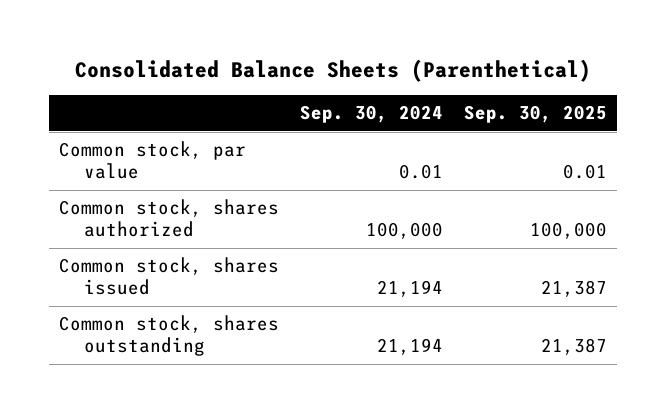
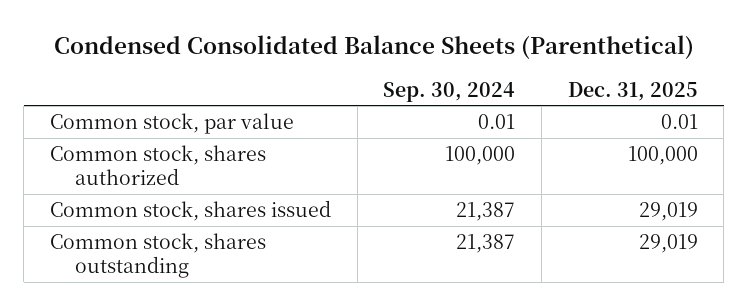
- Consolidated Balance Sheets (Parenthetical)
+ Condensed Consolidated Balance Sheets (Parenthetical)
- | Sep. 30, 2024 | Sep. 30, 2025
+ | Sep. 30, 2024 | Dec. 31, 2025
- Common stock, shares issued | 21,194 | 21,387
- Common stock, shares outstanding | 21,194 | 21,387
+ Common stock, shares issued | 21,387 | 29,019
+ Common stock, shares outstanding | 21,387 | 29,019

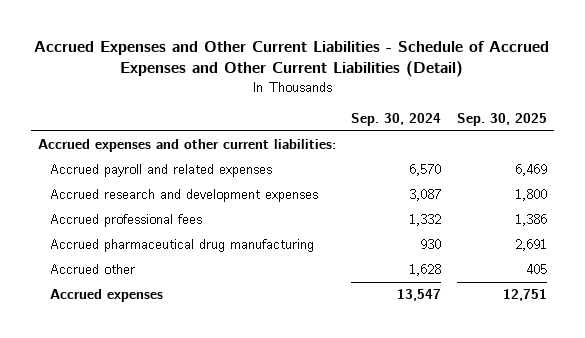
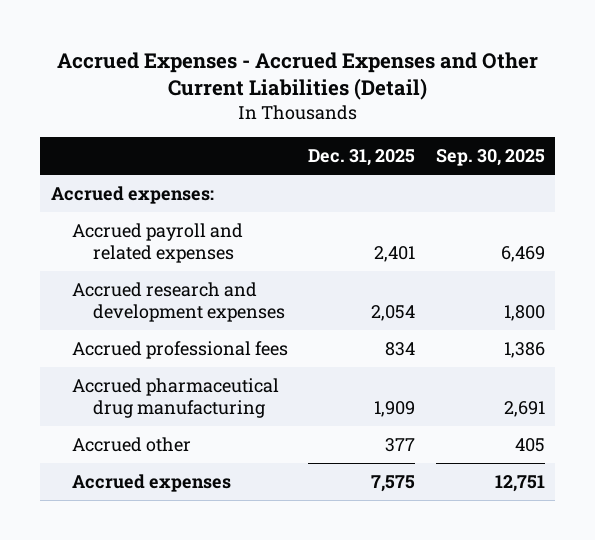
- Accrued Expenses and Other Current Liabilities - Schedule of Accrued Expenses and Other Current Liabilities (Detail)
+ Accrued Expenses - Accrued Expenses and Other Current Liabilities (Detail)
- | Sep. 30, 2024 | Sep. 30, 2025
+ | Dec. 31, 2025 | Sep. 30, 2025
- Accrued expenses and other current liabilities:
+ Accrued expenses:

